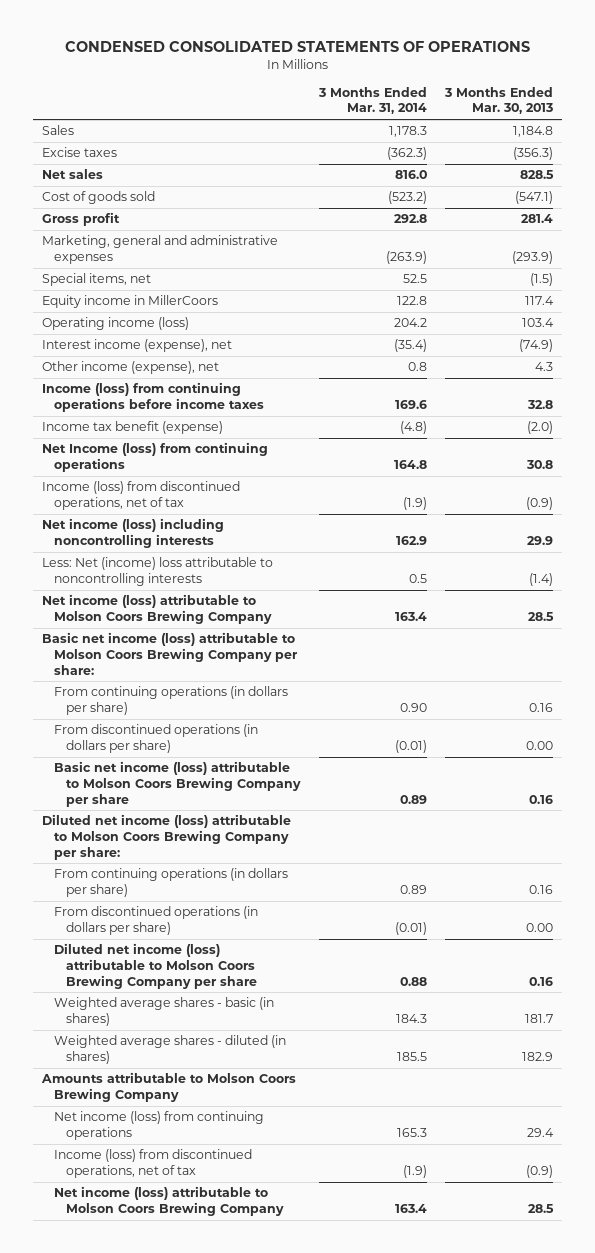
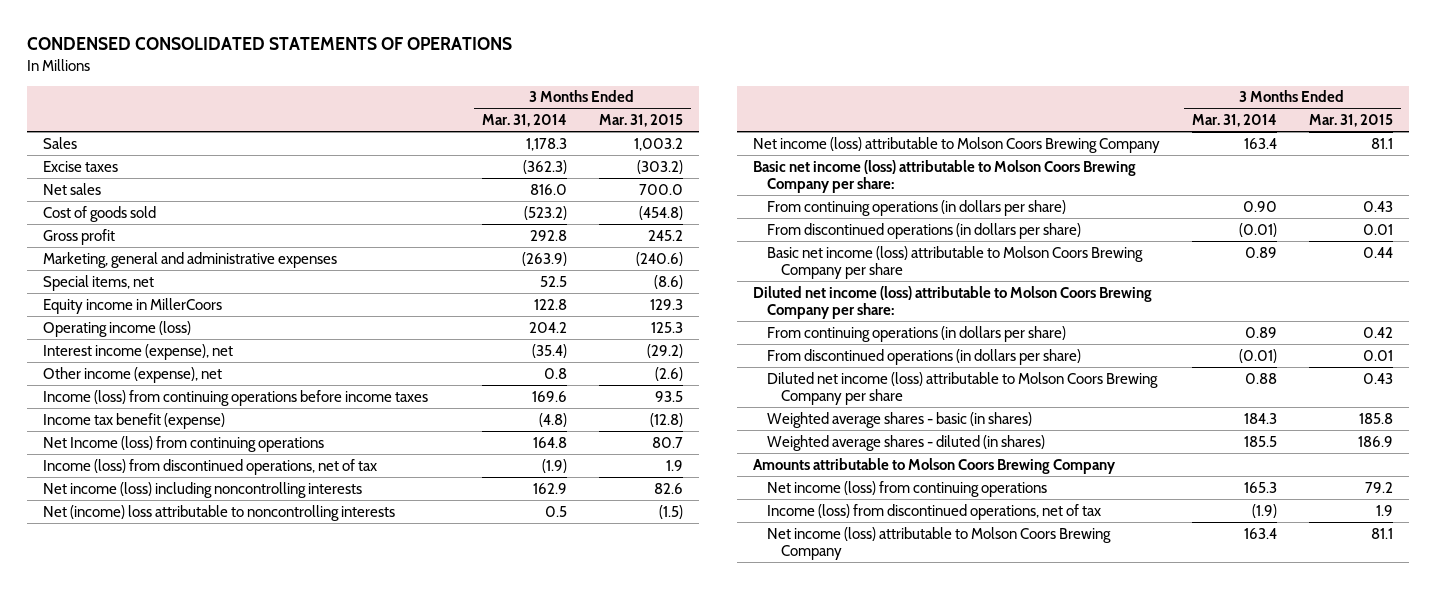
- | 3 Months Ended Mar. 31, 2014 | 3 Months Ended Mar. 30, 2013
+ | 3 Months Ended Mar. 31, 2014 | 3 Months Ended Mar. 31, 2015
- Less: Net (income) loss attributable to noncontrolling interests | 0.5 | (1.4)
+ Net (income) loss attributable to noncontrolling interests | 0.5 | (1.5)

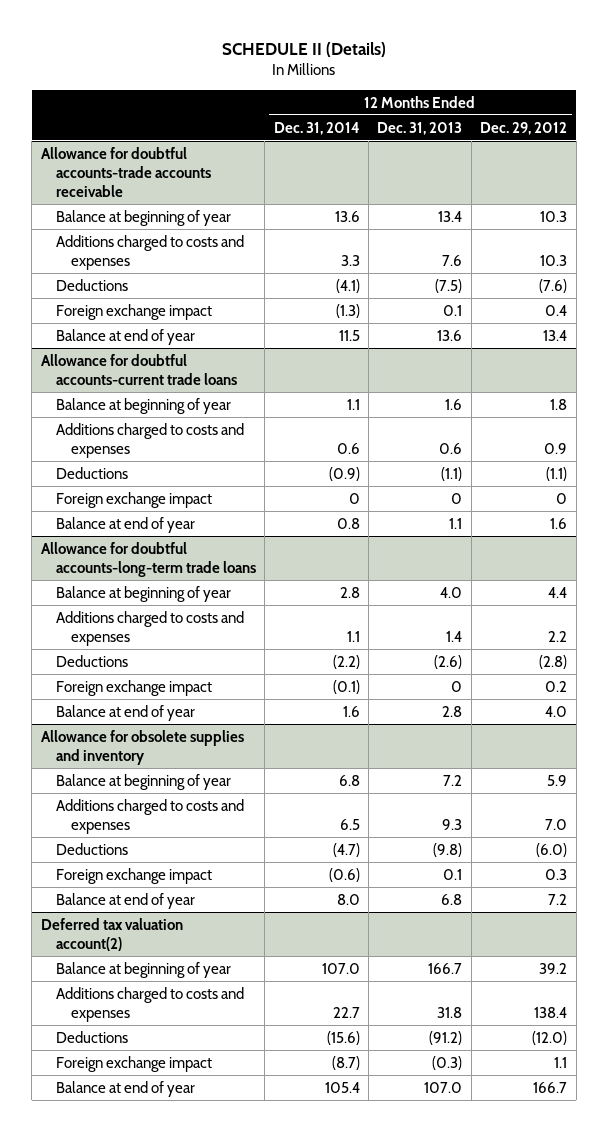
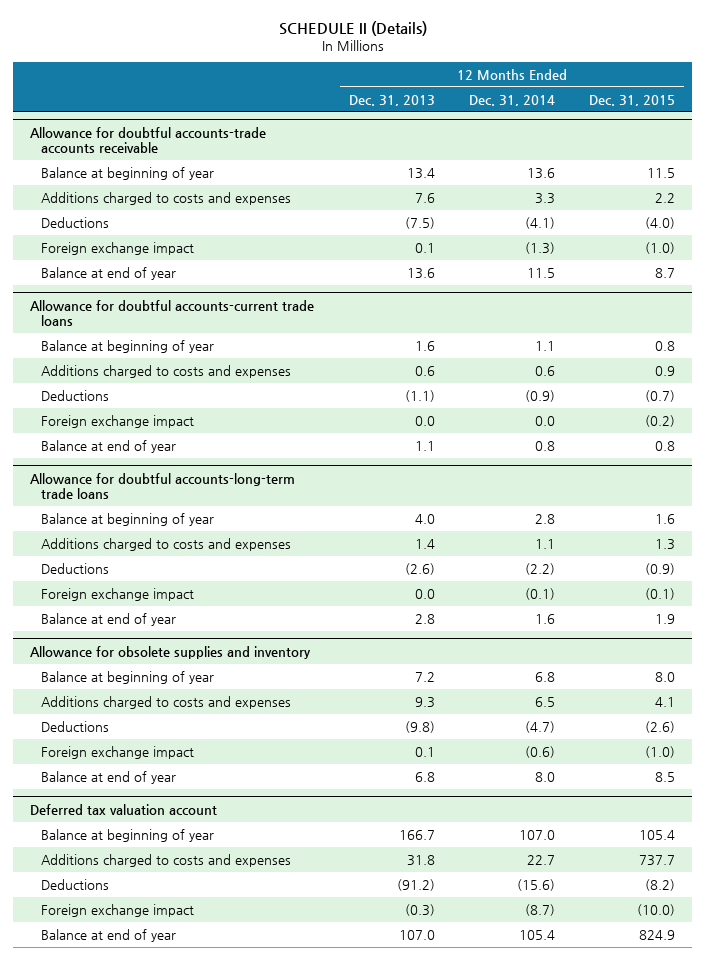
- | 12 Months Ended Dec. 31, 2014 | 12 Months Ended Dec. 31, 2013 | 12 Months Ended Dec. 29, 2012
+ | 12 Months Ended Dec. 31, 2013 | 12 Months Ended Dec. 31, 2014 | 12 Months Ended Dec. 31, 2015
@ Allowance for doubtful accounts-current trade loans
- Foreign exchange impact | 0 | 0 | 0
+ Foreign exchange impact | 0.0 | 0.0 | (0.2)
@ Allowance for doubtful accounts-long-term trade loans
- Foreign exchange impact | (0.1) | 0 | 0.2
+ Foreign exchange impact | 0.0 | (0.1) | (0.1)
- Deferred tax valuation account(2)
+ Deferred tax valuation account

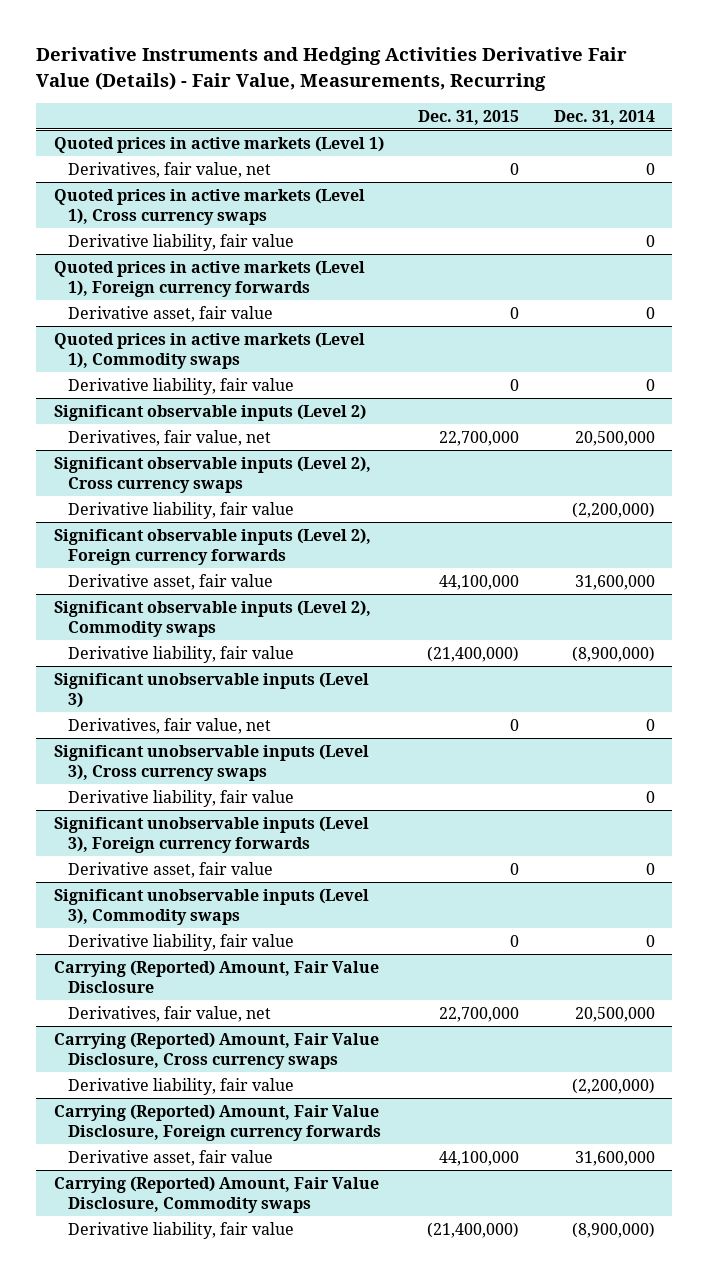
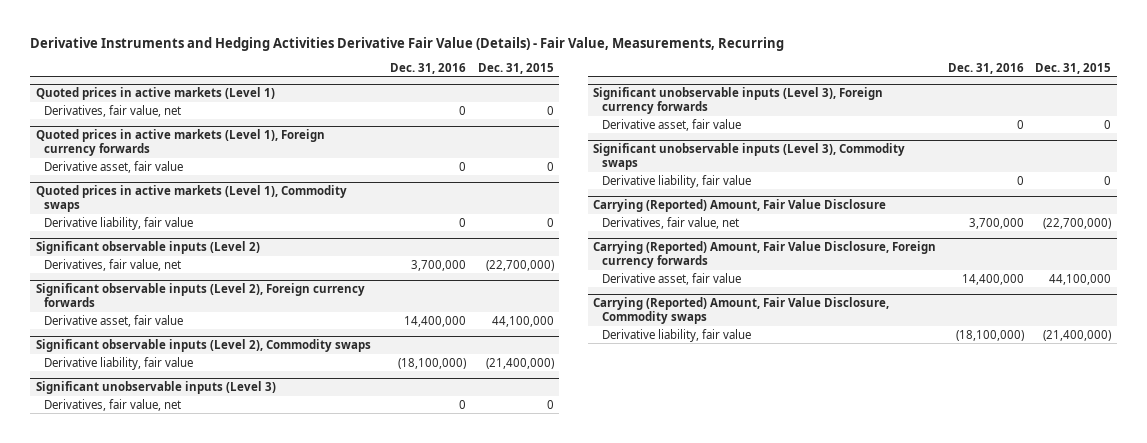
- | Dec. 31, 2015 | Dec. 31, 2014
+ | Dec. 31, 2016 | Dec. 31, 2015
- Quoted prices in active markets (Level 1), Cross currency swaps
- Derivative liability, fair value | | 0
@ Significant observable inputs (Level 2)
- Derivatives, fair value, net | 22,700,000 | 20,500,000
- Significant observable inputs (Level 2), Cross currency swaps
- Derivative liability, fair value | | (2,200,000)
@ Significant observable inputs (Level 2)
+ Derivatives, fair value, net | 3,700,000 | (22,700,000)
- Significant unobservable inputs (Level 3), Cross currency swaps
- Derivative liability, fair value | | 0
@ Carrying (Reported) Amount, Fair Value Disclosure
- Derivatives, fair value, net | 22,700,000 | 20,500,000
- Carrying (Reported) Amount, Fair Value Disclosure, Cross currency swaps
- Derivative liability, fair value | | (2,200,000)
@ Carrying (Reported) Amount, Fair Value Disclosure
+ Derivatives, fair value, net | 3,700,000 | (22,700,000)

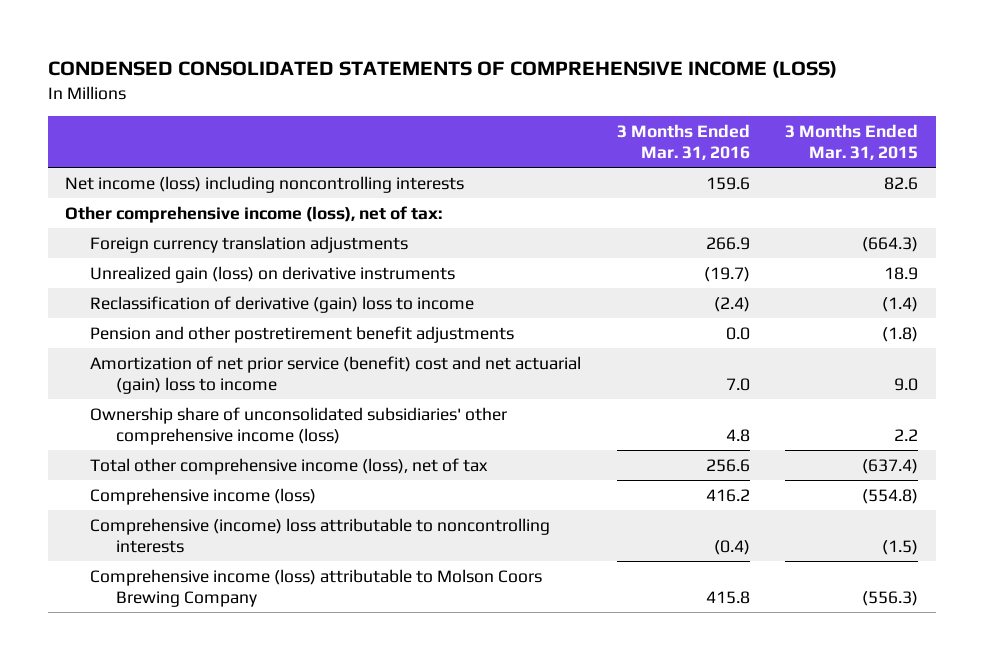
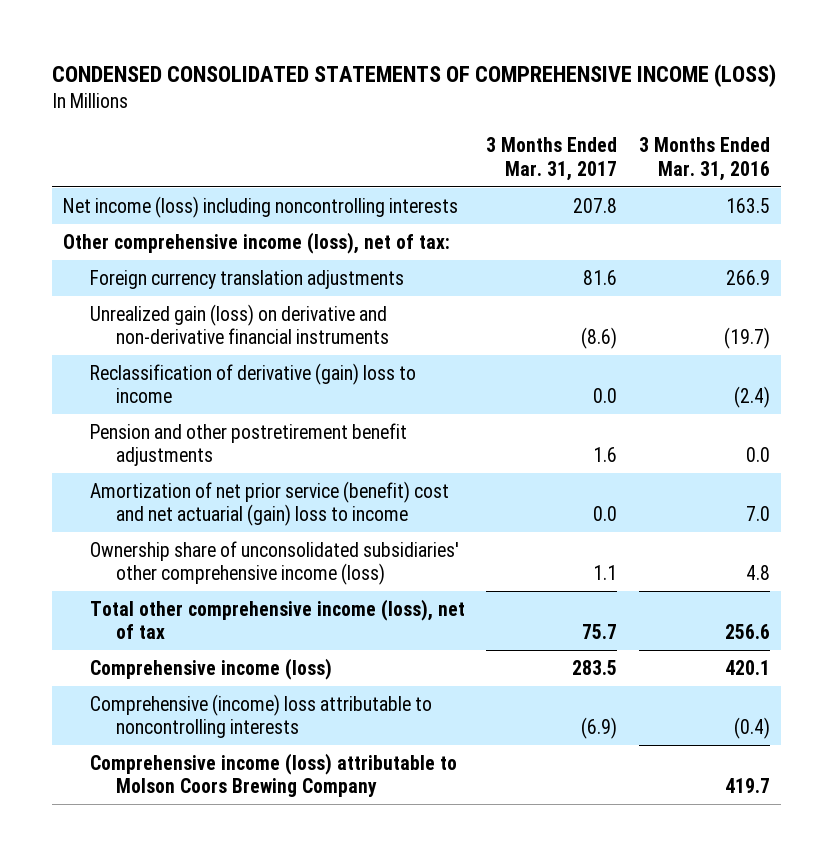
- | 3 Months Ended Mar. 31, 2016 | 3 Months Ended Mar. 31, 2015
+ | 3 Months Ended Mar. 31, 2017 | 3 Months Ended Mar. 31, 2016
- Net income (loss) including noncontrolling interests | 159.6 | 82.6
+ Net income (loss) including noncontrolling interests | 207.8 | 163.5
- Unrealized gain (loss) on derivative instruments | (19.7) | 18.9
+ Unrealized gain (loss) on derivative and non-derivative financial instruments | (8.6) | (19.7)
- Comprehensive income (loss) | 416.2 | (554.8)
+ Comprehensive income (loss) | 283.5 | 420.1
- Comprehensive income (loss) attributable to Molson Coors Brewing Company | 415.8 | (556.3)
+ Comprehensive income (loss) attributable to Molson Coors Brewing Company | | 419.7

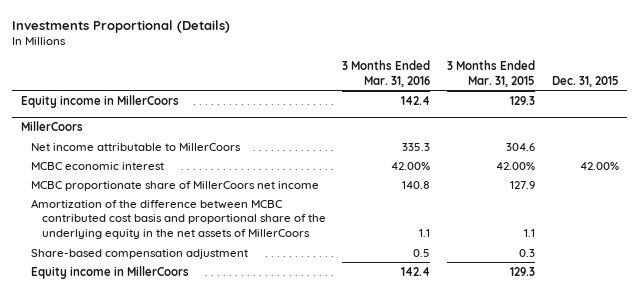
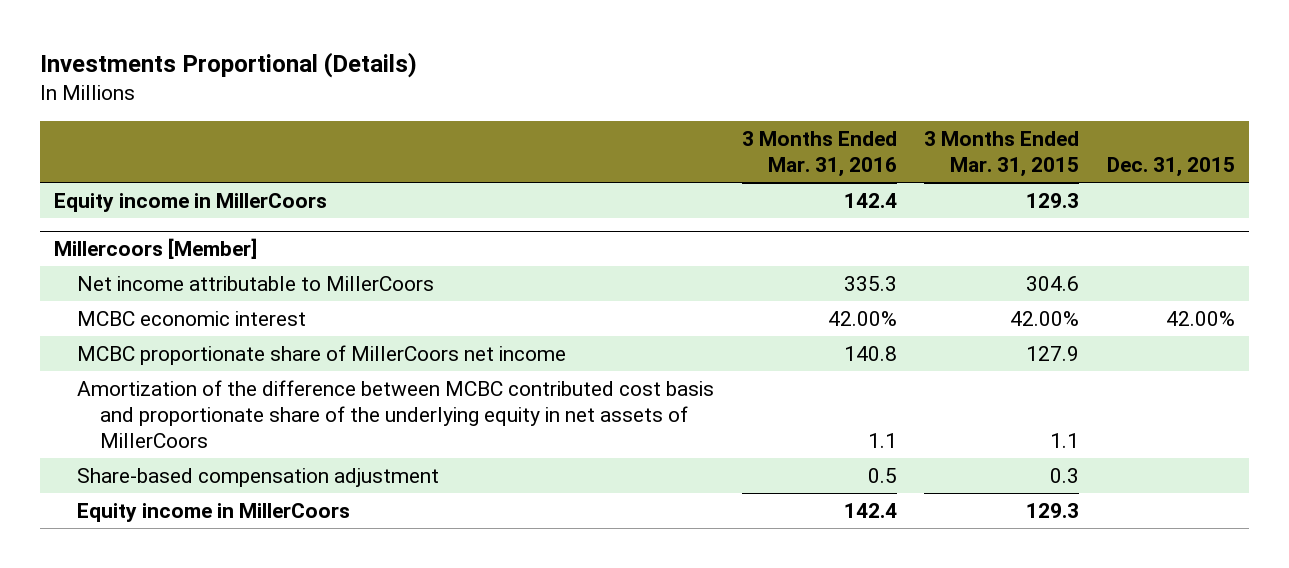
- MillerCoors
+ Millercoors [Member]
- Amortization of the difference between MCBC contributed cost basis and proportional share of the underlying equity in the net assets of MillerCoors | 1.1 | 1.1 |
+ Amortization of the difference between MCBC contributed cost basis and proportionate share of the underlying equity in net assets of MillerCoors | 1.1 | 1.1 |

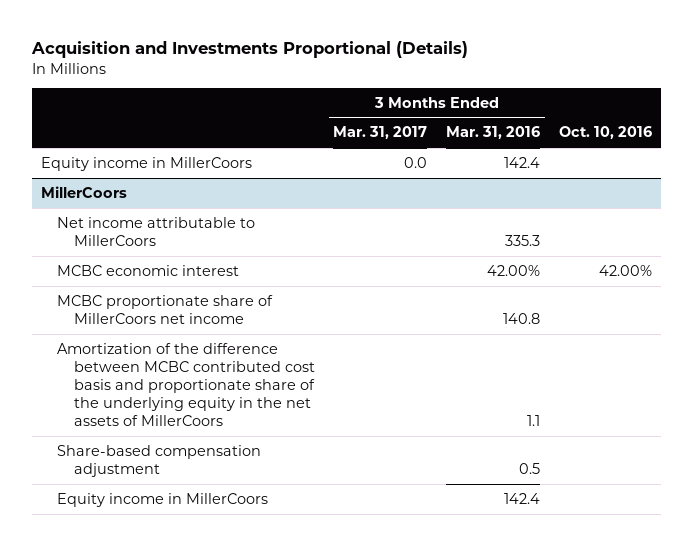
- Investments Proportional (Details)
+ Acquisition and Investments Proportional (Details)
- | 3 Months Ended Mar. 31, 2016 | 3 Months Ended Mar. 31, 2015 | Dec. 31, 2015
+ | 3 Months Ended Mar. 31, 2017 | 3 Months Ended Mar. 31, 2016 | Oct. 10, 2016
- Millercoors [Member]
+ MillerCoors
- Amortization of the difference between MCBC contributed cost basis and proportionate share of the underlying equity in net assets of MillerCoors | 1.1 | 1.1 |
+ Amortization of the difference between MCBC contributed cost basis and proportionate share of the underlying equity in the net assets of MillerCoors | | 1.1 |

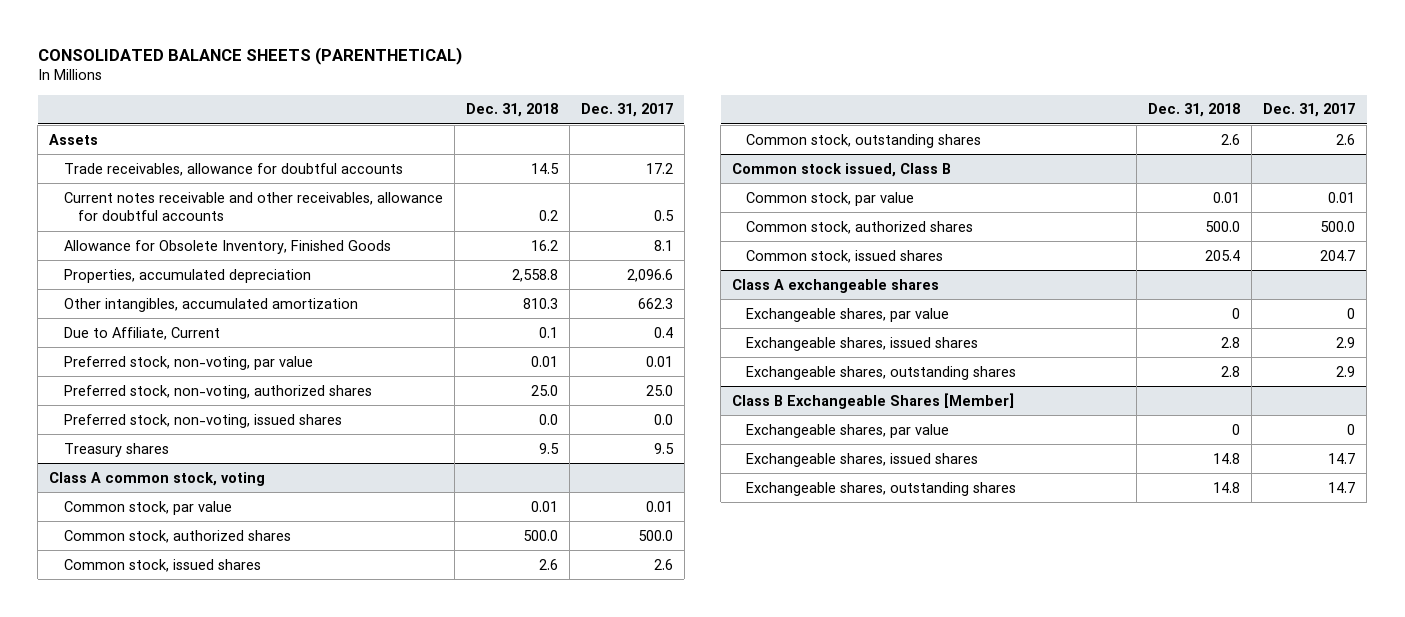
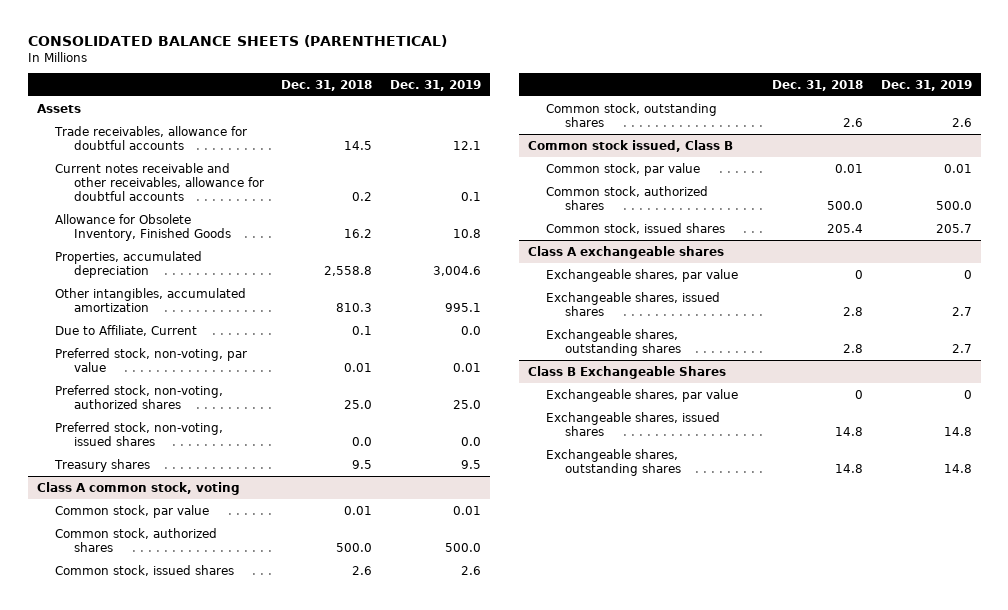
- | Dec. 31, 2018 | Dec. 31, 2017
+ | Dec. 31, 2018 | Dec. 31, 2019
- Class B Exchangeable Shares [Member]
+ Class B Exchangeable Shares

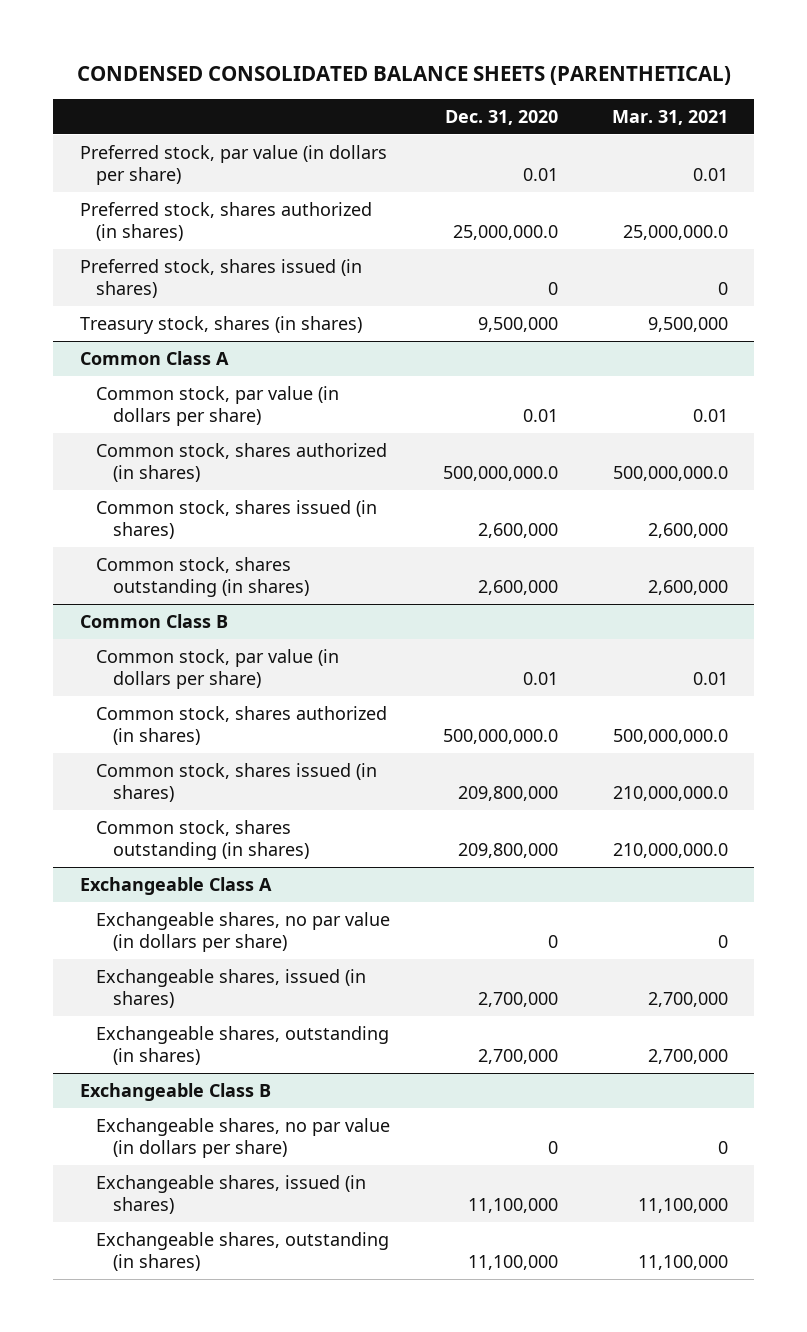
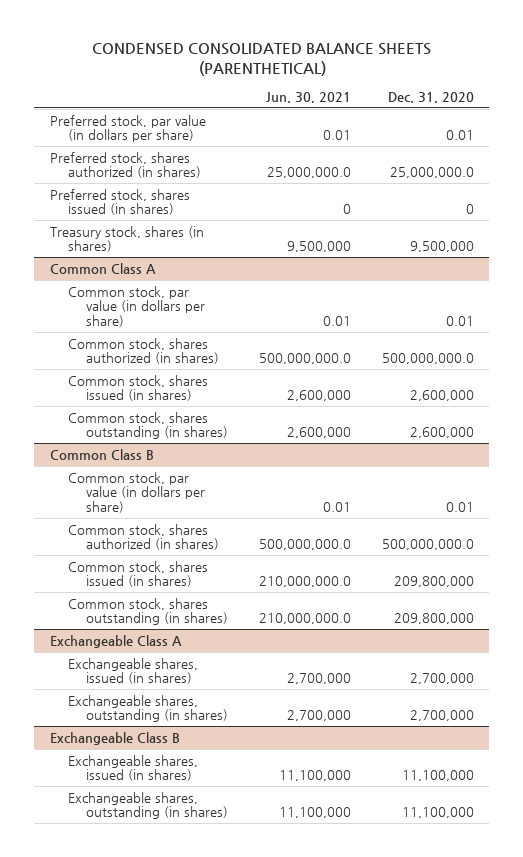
- | Dec. 31, 2020 | Mar. 31, 2021
+ | Jun. 30, 2021 | Dec. 31, 2020
@ Exchangeable Class A
- Exchangeable shares, no par value (in dollars per share) | 0 | 0
@ Exchangeable Class B
- Exchangeable shares, no par value (in dollars per share) | 0 | 0

